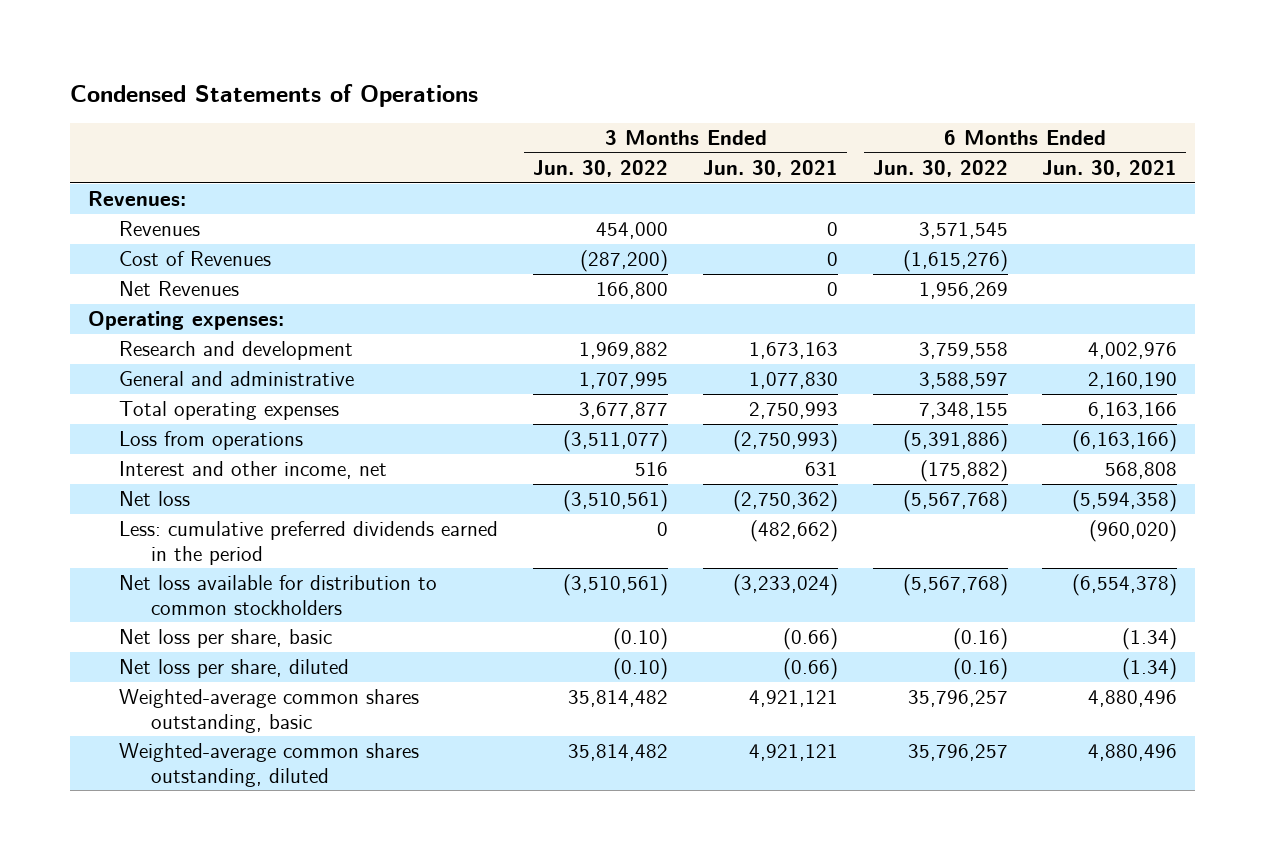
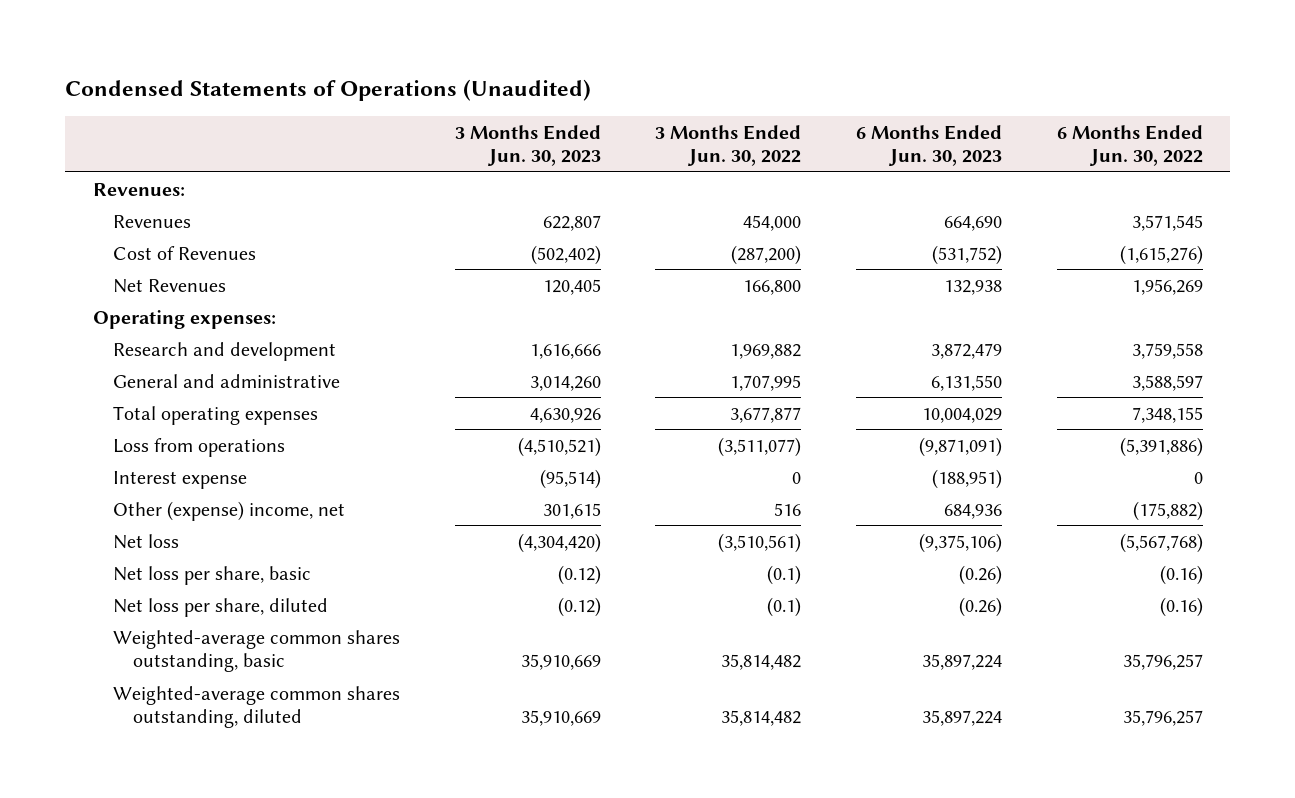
- Condensed Statements of Operations
+ Condensed Statements of Operations (Unaudited)
- | 3 Months Ended Jun. 30, 2022 | 3 Months Ended Jun. 30, 2021 | 6 Months Ended Jun. 30, 2022 | 6 Months Ended Jun. 30, 2021
+ | 3 Months Ended Jun. 30, 2023 | 3 Months Ended Jun. 30, 2022 | 6 Months Ended Jun. 30, 2023 | 6 Months Ended Jun. 30, 2022
- Interest and other income, net | 516 | 631 | (175,882) | 568,808
+ Interest expense | (95,514) | 0 | (188,951) | 0
+ Other (expense) income, net | 301,615 | 516 | 684,936 | (175,882)
- Less: cumulative preferred dividends earned in the period | 0 | (482,662) | | (960,020)
- Net loss available for distribution to common stockholders | (3,510,561) | (3,233,024) | (5,567,768) | (6,554,378)
- Net loss per share, basic | (0.10) | (0.66) | (0.16) | (1.34)
- Net loss per share, diluted | (0.10) | (0.66) | (0.16) | (1.34)
+ Net loss per share, basic | (0.12) | (0.1) | (0.26) | (0.16)
+ Net loss per share, diluted | (0.12) | (0.1) | (0.26) | (0.16)

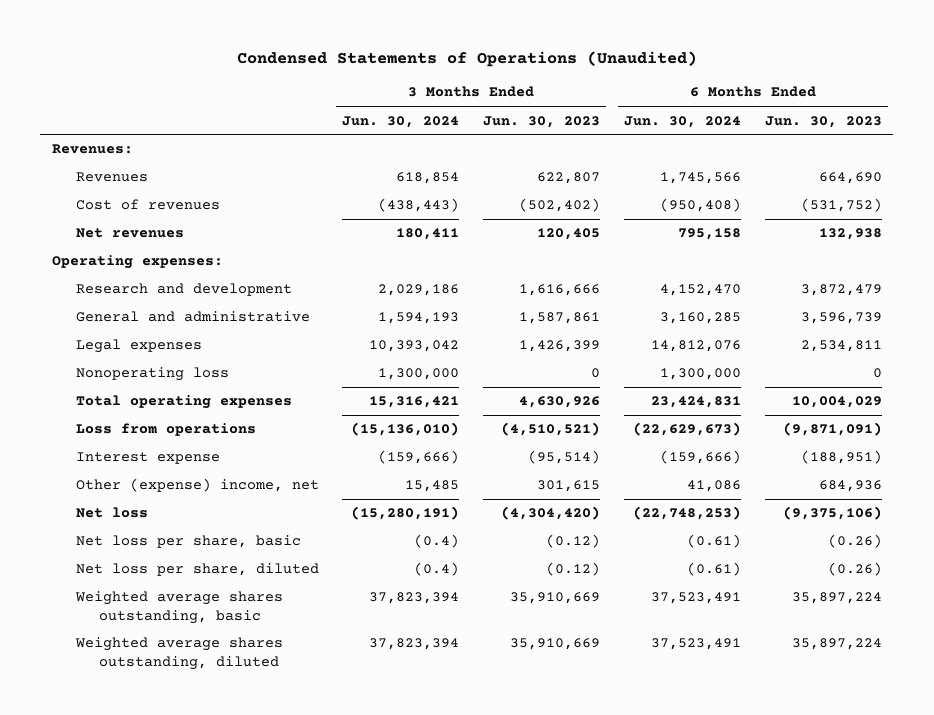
- | 3 Months Ended Jun. 30, 2023 | 3 Months Ended Jun. 30, 2022 | 6 Months Ended Jun. 30, 2023 | 6 Months Ended Jun. 30, 2022
+ | 3 Months Ended Jun. 30, 2024 | 3 Months Ended Jun. 30, 2023 | 6 Months Ended Jun. 30, 2024 | 6 Months Ended Jun. 30, 2023
- Cost of Revenues | (502,402) | (287,200) | (531,752) | (1,615,276)
- Net Revenues | 120,405 | 166,800 | 132,938 | 1,956,269
+ Cost of revenues | (438,443) | (502,402) | (950,408) | (531,752)
+ Net revenues | 180,411 | 120,405 | 795,158 | 132,938
- General and administrative | 3,014,260 | 1,707,995 | 6,131,550 | 3,588,597
+ General and administrative | 1,594,193 | 1,587,861 | 3,160,285 | 3,596,739
+ Legal expenses | 10,393,042 | 1,426,399 | 14,812,076 | 2,534,811
+ Nonoperating loss | 1,300,000 | 0 | 1,300,000 | 0
- Weighted-average common shares outstanding, basic | 35,910,669 | 35,814,482 | 35,897,224 | 35,796,257
- Weighted-average common shares outstanding, diluted | 35,910,669 | 35,814,482 | 35,897,224 | 35,796,257
+ Weighted average shares outstanding, basic | 37,823,394 | 35,910,669 | 37,523,491 | 35,897,224
+ Weighted average shares outstanding, diluted | 37,823,394 | 35,910,669 | 37,523,491 | 35,897,224

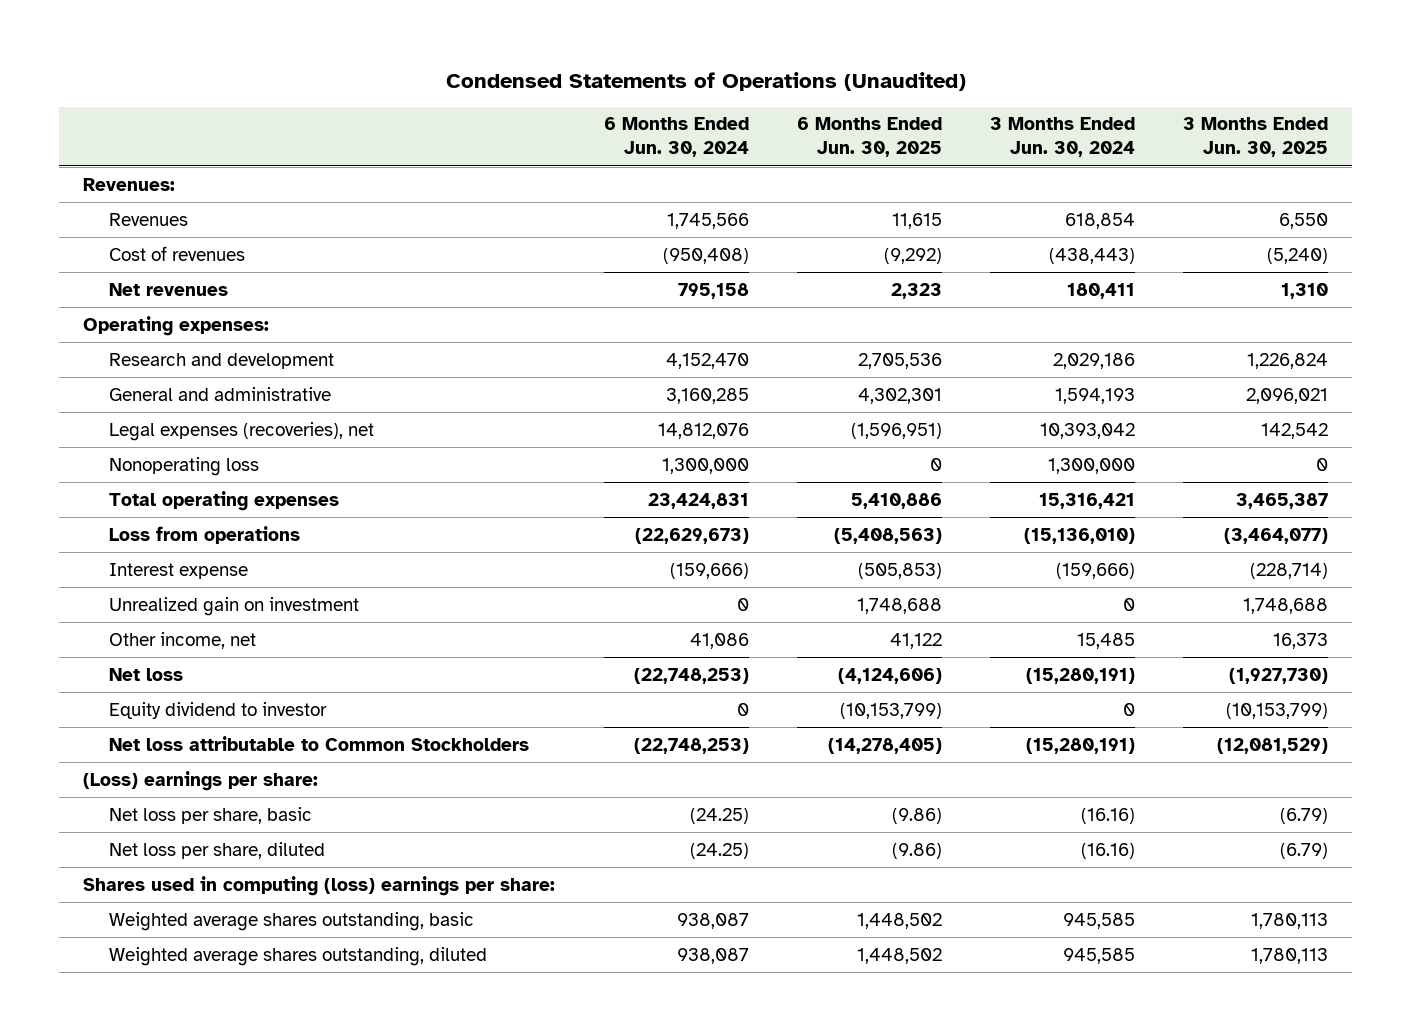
- | 3 Months Ended Jun. 30, 2024 | 3 Months Ended Jun. 30, 2023 | 6 Months Ended Jun. 30, 2024 | 6 Months Ended Jun. 30, 2023
+ | 6 Months Ended Jun. 30, 2024 | 6 Months Ended Jun. 30, 2025 | 3 Months Ended Jun. 30, 2024 | 3 Months Ended Jun. 30, 2025
- Legal expenses | 10,393,042 | 1,426,399 | 14,812,076 | 2,534,811
+ Legal expenses (recoveries), net | 14,812,076 | (1,596,951) | 10,393,042 | 142,542
- Other (expense) income, net | 15,485 | 301,615 | 41,086 | 684,936
+ Unrealized gain on investment | 0 | 1,748,688 | 0 | 1,748,688
+ Other income, net | 41,086 | 41,122 | 15,485 | 16,373
- Net loss per share, basic | (0.4) | (0.12) | (0.61) | (0.26)
- Net loss per share, diluted | (0.4) | (0.12) | (0.61) | (0.26)
- Weighted average shares outstanding, basic | 37,823,394 | 35,910,669 | 37,523,491 | 35,897,224
- Weighted average shares outstanding, diluted | 37,823,394 | 35,910,669 | 37,523,491 | 35,897,224
+ Equity dividend to investor | 0 | (10,153,799) | 0 | (10,153,799)
+ Net loss attributable to Common Stockholders | (22,748,253) | (14,278,405) | (15,280,191) | (12,081,529)
+ (Loss) earnings per share:
+ Net loss per share, basic | (24.25) | (9.86) | (16.16) | (6.79)
+ Net loss per share, diluted | (24.25) | (9.86) | (16.16) | (6.79)
+ Shares used in computing (loss) earnings per share:
+ Weighted average shares outstanding, basic | 938,087 | 1,448,502 | 945,585 | 1,780,113
+ Weighted average shares outstanding, diluted | 938,087 | 1,448,502 | 945,585 | 1,780,113

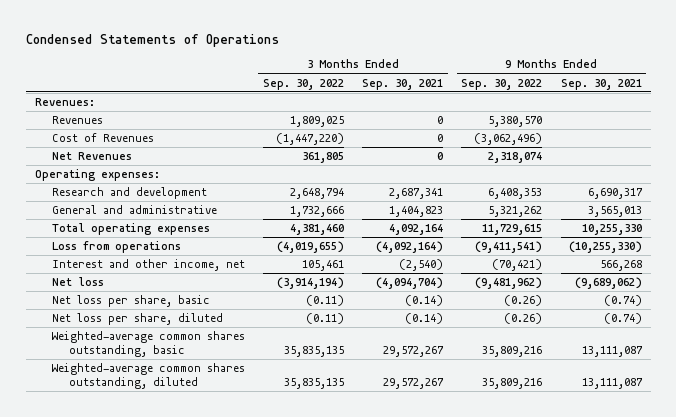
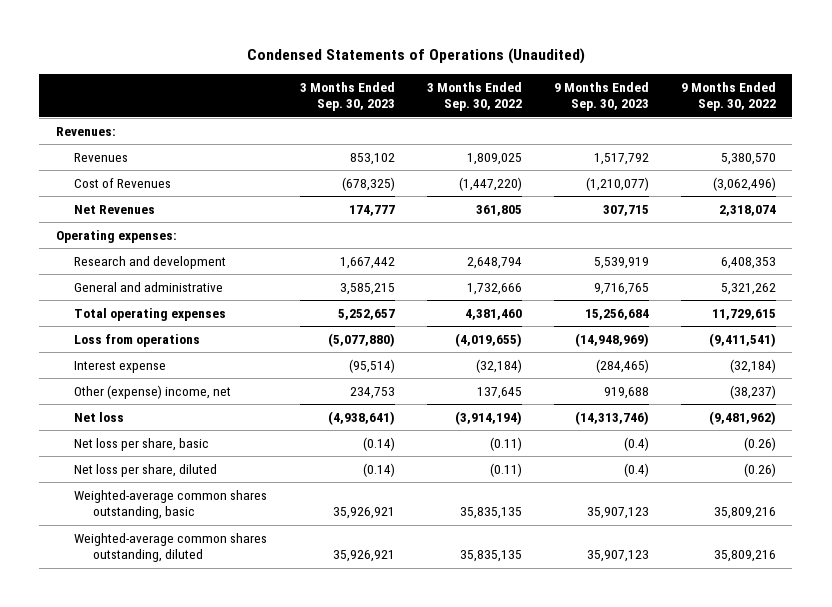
- Condensed Statements of Operations
+ Condensed Statements of Operations (Unaudited)
- | 3 Months Ended Sep. 30, 2022 | 3 Months Ended Sep. 30, 2021 | 9 Months Ended Sep. 30, 2022 | 9 Months Ended Sep. 30, 2021
+ | 3 Months Ended Sep. 30, 2023 | 3 Months Ended Sep. 30, 2022 | 9 Months Ended Sep. 30, 2023 | 9 Months Ended Sep. 30, 2022
- Interest and other income, net | 105,461 | (2,540) | (70,421) | 566,268
+ Interest expense | (95,514) | (32,184) | (284,465) | (32,184)
+ Other (expense) income, net | 234,753 | 137,645 | 919,688 | (38,237)

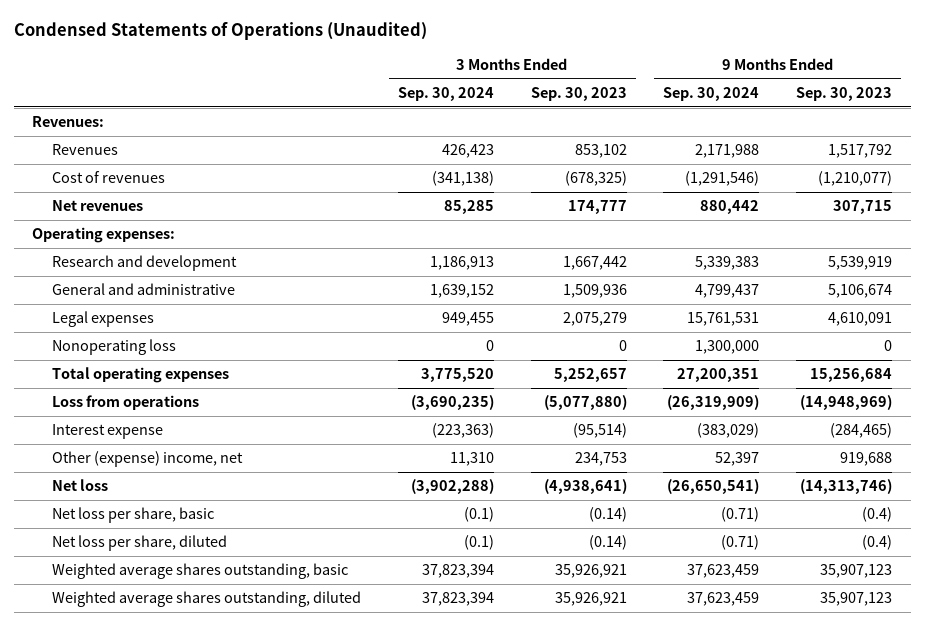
- | 3 Months Ended Sep. 30, 2023 | 3 Months Ended Sep. 30, 2022 | 9 Months Ended Sep. 30, 2023 | 9 Months Ended Sep. 30, 2022
+ | 3 Months Ended Sep. 30, 2024 | 3 Months Ended Sep. 30, 2023 | 9 Months Ended Sep. 30, 2024 | 9 Months Ended Sep. 30, 2023
- Cost of Revenues | (678,325) | (1,447,220) | (1,210,077) | (3,062,496)
- Net Revenues | 174,777 | 361,805 | 307,715 | 2,318,074
+ Cost of revenues | (341,138) | (678,325) | (1,291,546) | (1,210,077)
+ Net revenues | 85,285 | 174,777 | 880,442 | 307,715
- General and administrative | 3,585,215 | 1,732,666 | 9,716,765 | 5,321,262
+ General and administrative | 1,639,152 | 1,509,936 | 4,799,437 | 5,106,674
+ Legal expenses | 949,455 | 2,075,279 | 15,761,531 | 4,610,091
+ Nonoperating loss | 0 | 0 | 1,300,000 | 0
- Weighted-average common shares outstanding, basic | 35,926,921 | 35,835,135 | 35,907,123 | 35,809,216
- Weighted-average common shares outstanding, diluted | 35,926,921 | 35,835,135 | 35,907,123 | 35,809,216
+ Weighted average shares outstanding, basic | 37,823,394 | 35,926,921 | 37,623,459 | 35,907,123
+ Weighted average shares outstanding, diluted | 37,823,394 | 35,926,921 | 37,623,459 | 35,907,123

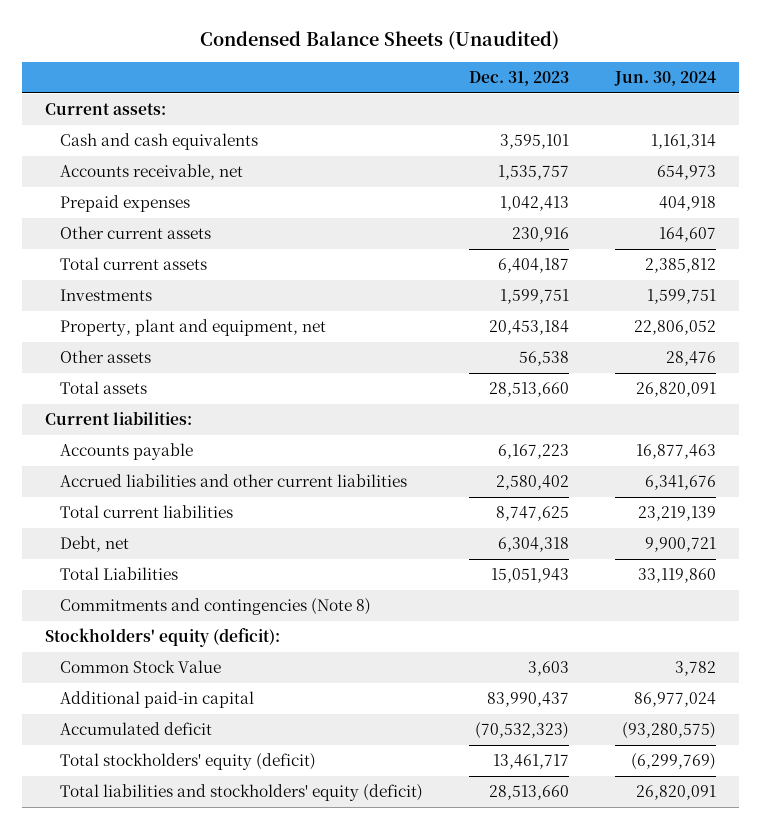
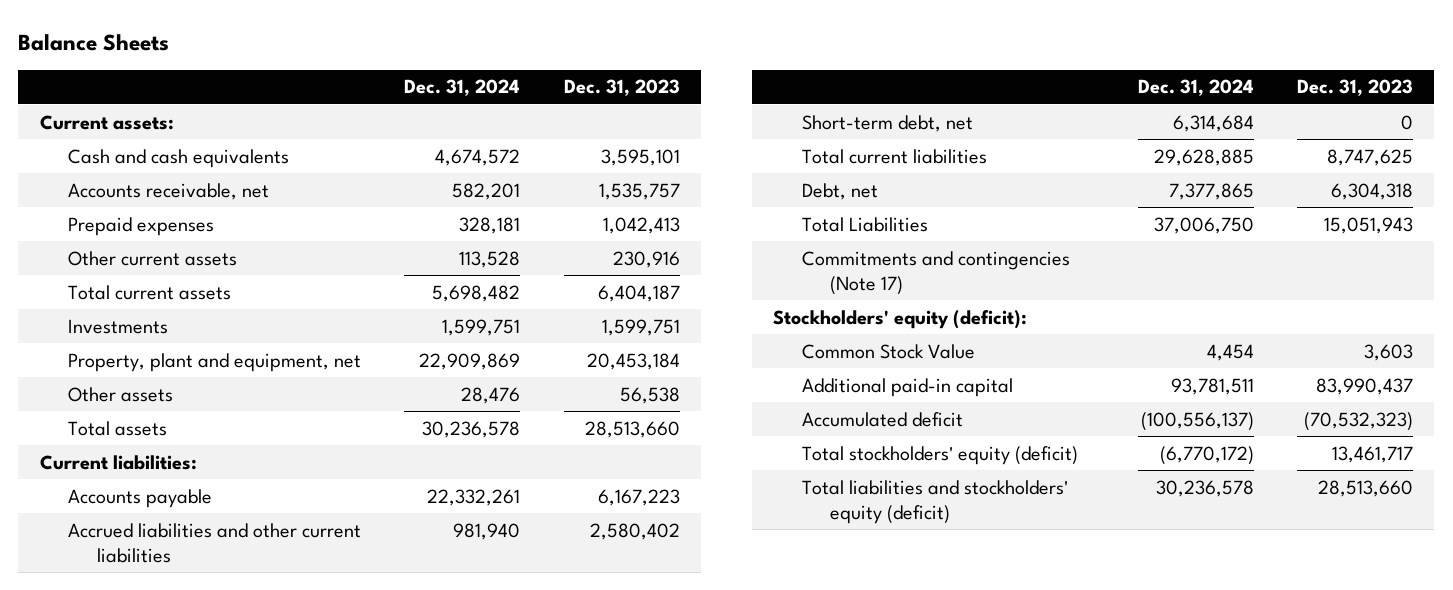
- Condensed Balance Sheets (Unaudited)
+ Balance Sheets
- | Dec. 31, 2023 | Jun. 30, 2024
+ | Dec. 31, 2024 | Dec. 31, 2023
+ Short-term debt, net | 6,314,684 | 0
- Commitments and contingencies (Note 8)
+ Commitments and contingencies (Note 17)

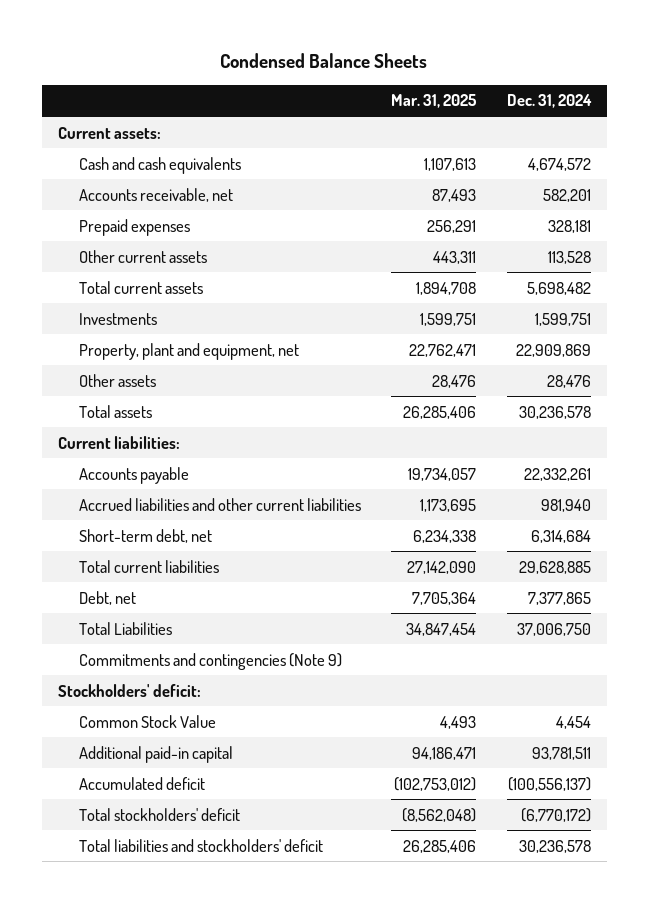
- Balance Sheets
+ Condensed Balance Sheets
- | Dec. 31, 2024 | Dec. 31, 2023
+ | Mar. 31, 2025 | Dec. 31, 2024
- Commitments and contingencies (Note 17)
- Stockholders' equity (deficit):
+ Commitments and contingencies (Note 9)
+ Stockholders' deficit:
- Total stockholders' equity (deficit) | (6,770,172) | 13,461,717
- Total liabilities and stockholders' equity (deficit) | 30,236,578 | 28,513,660
+ Total stockholders' deficit | (8,562,048) | (6,770,172)
+ Total liabilities and stockholders' deficit | 26,285,406 | 30,236,578

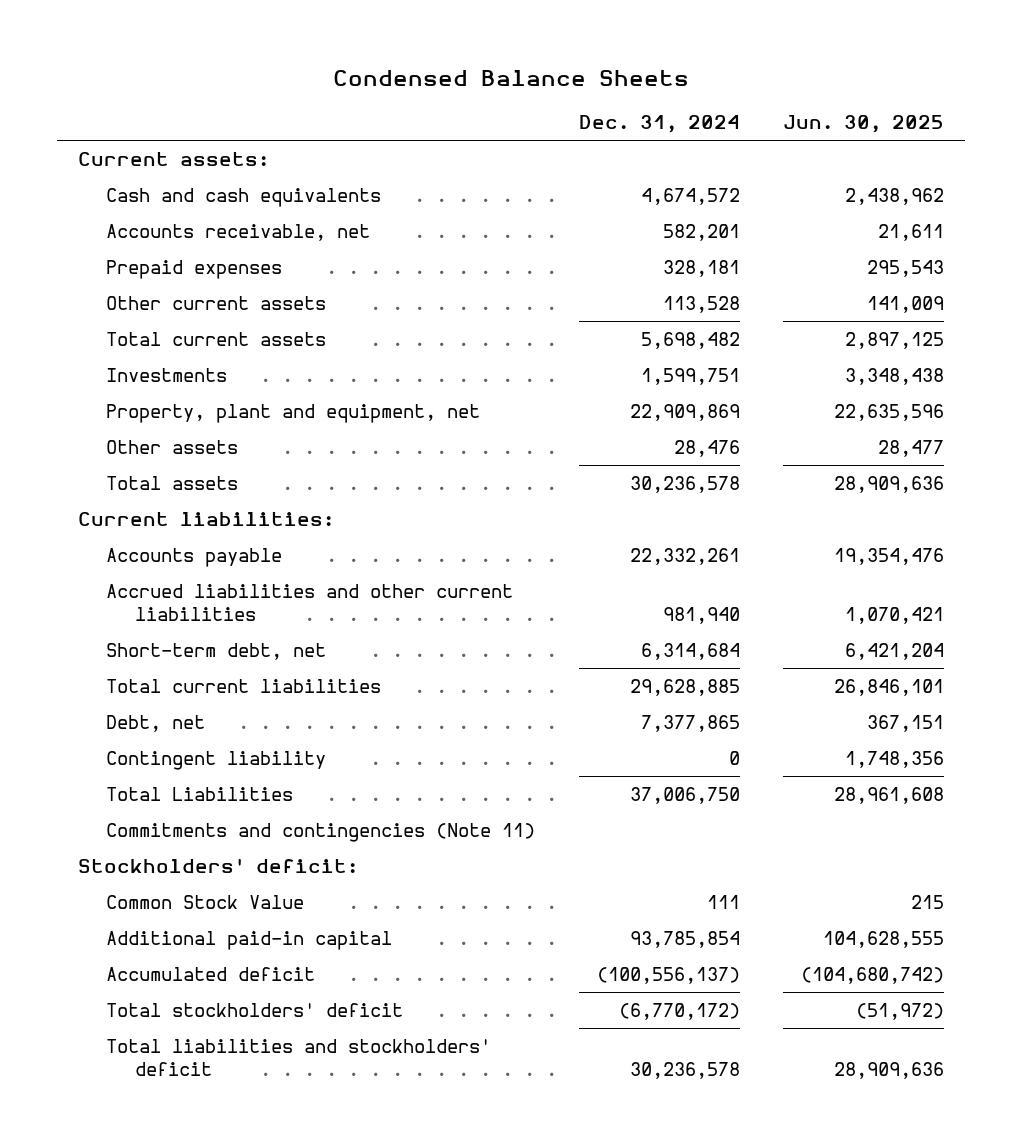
- | Mar. 31, 2025 | Dec. 31, 2024
+ | Dec. 31, 2024 | Jun. 30, 2025
+ Contingent liability | 0 | 1,748,356
- Commitments and contingencies (Note 9)
+ Commitments and contingencies (Note 11)
- Common Stock Value | 4,493 | 4,454
- Additional paid-in capital | 94,186,471 | 93,781,511
+ Common Stock Value | 111 | 215
+ Additional paid-in capital | 93,785,854 | 104,628,555

